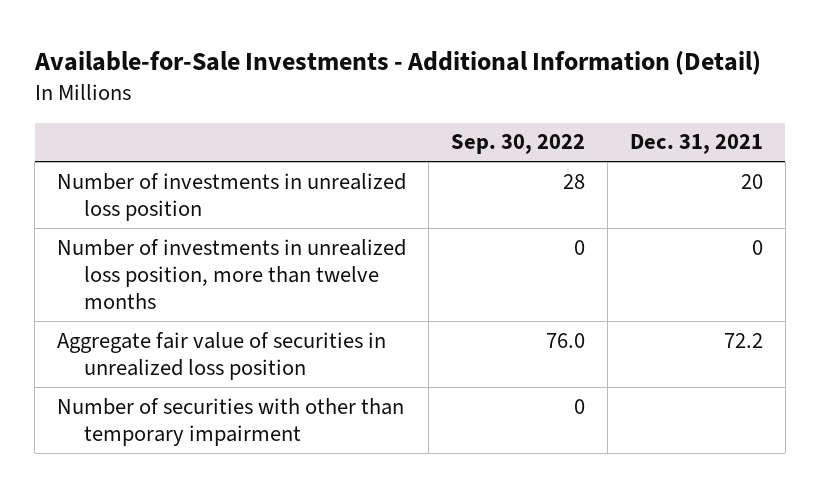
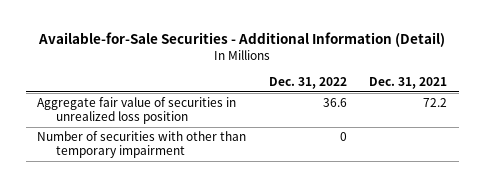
- Available-for-Sale Investments - Additional Information (Detail)
+ Available-for-Sale Securities - Additional Information (Detail)
- | Sep. 30, 2022 | Dec. 31, 2021
+ | Dec. 31, 2022 | Dec. 31, 2021
- Number of investments in unrealized loss position | 28 | 20
- Number of investments in unrealized loss position, more than twelve months | 0 | 0

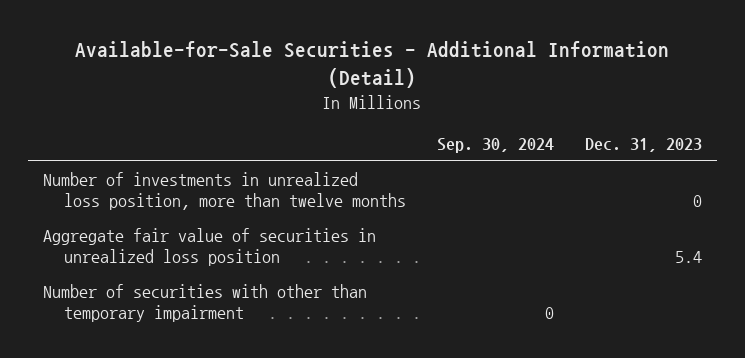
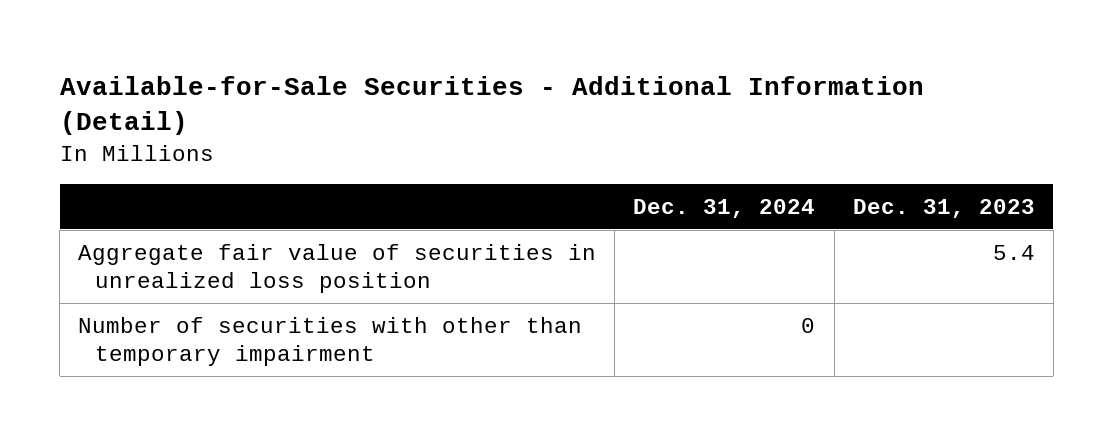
- | Sep. 30, 2024 | Dec. 31, 2023
+ | Dec. 31, 2024 | Dec. 31, 2023
- Number of investments in unrealized loss position, more than twelve months | | 0

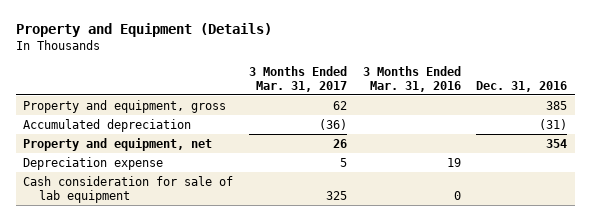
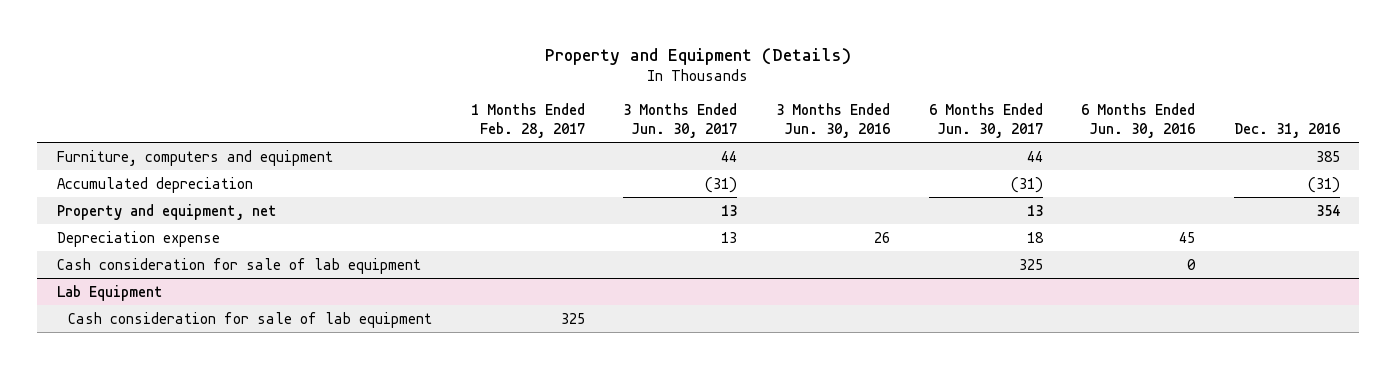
- | 3 Months Ended Mar. 31, 2017 | 3 Months Ended Mar. 31, 2016 | Dec. 31, 2016
+ | 1 Months Ended Feb. 28, 2017 | 3 Months Ended Jun. 30, 2017 | 3 Months Ended Jun. 30, 2016 | 6 Months Ended Jun. 30, 2017 | 6 Months Ended Jun. 30, 2016 | Dec. 31, 2016
- Property and equipment, gross | 62 | | 385
+ Furniture, computers and equipment | | 44 | | 44 | | 385
+ Lab Equipment
+ Cash consideration for sale of lab equipment | 325 | | | | |

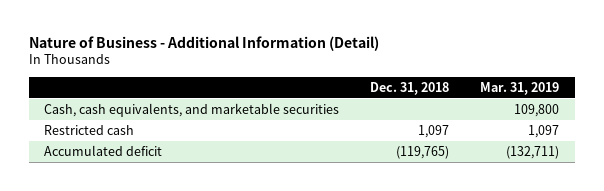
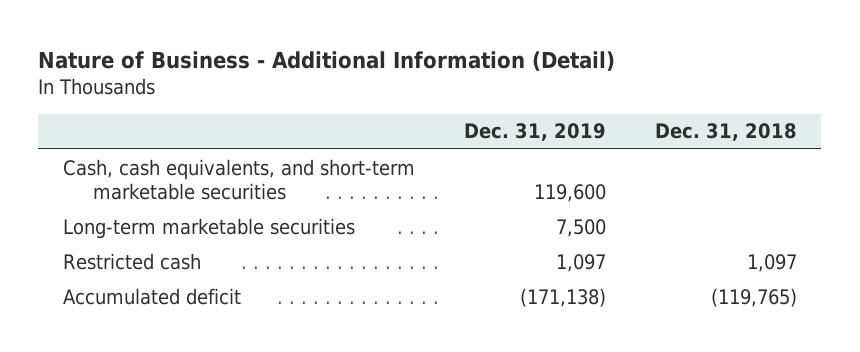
- | Dec. 31, 2018 | Mar. 31, 2019
+ | Dec. 31, 2019 | Dec. 31, 2018
- Cash, cash equivalents, and marketable securities | | 109,800
+ Cash, cash equivalents, and short-term marketable securities | 119,600 |
+ Long-term marketable securities | 7,500 |

